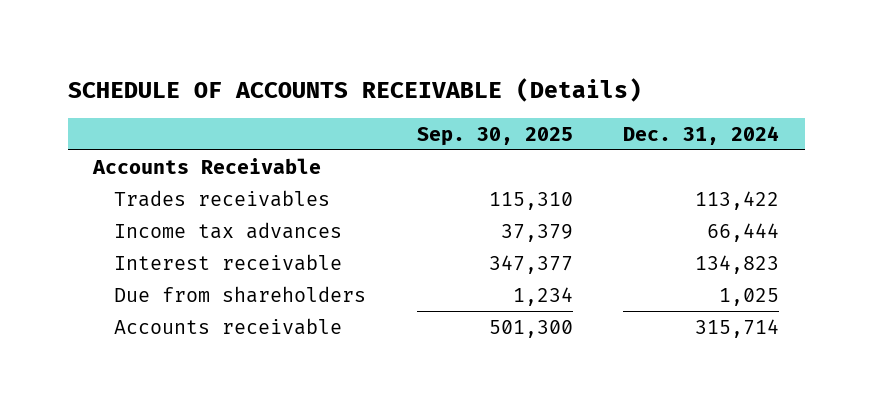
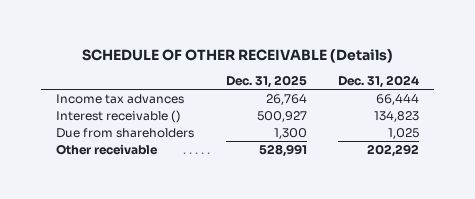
- SCHEDULE OF ACCOUNTS RECEIVABLE (Details)
+ SCHEDULE OF OTHER RECEIVABLE (Details)
- | Sep. 30, 2025 | Dec. 31, 2024
+ | Dec. 31, 2025 | Dec. 31, 2024
- Accounts Receivable
- Trades receivables | 115,310 | 113,422
- Interest receivable | 347,377 | 134,823
+ Interest receivable () | 500,927 | 134,823
- Accounts receivable | 501,300 | 315,714
+ Other receivable | 528,991 | 202,292

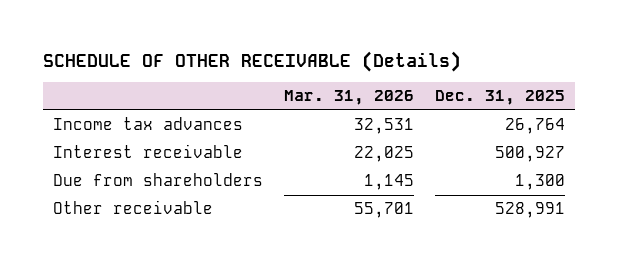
- | Dec. 31, 2025 | Dec. 31, 2024
+ | Mar. 31, 2026 | Dec. 31, 2025
- Interest receivable () | 500,927 | 134,823
+ Interest receivable | 22,025 | 500,927

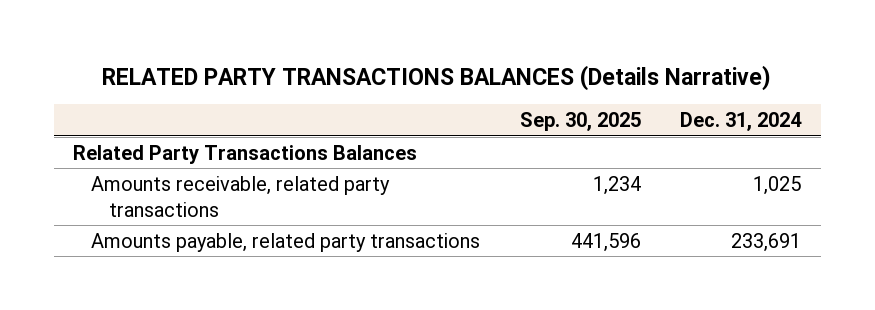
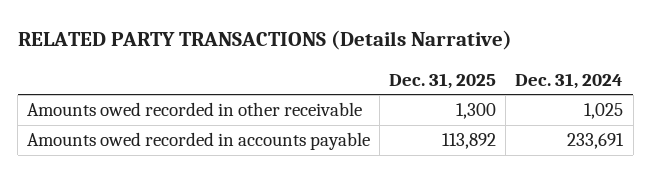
- RELATED PARTY TRANSACTIONS BALANCES (Details Narrative)
+ RELATED PARTY TRANSACTIONS (Details Narrative)
- | Sep. 30, 2025 | Dec. 31, 2024
+ | Dec. 31, 2025 | Dec. 31, 2024
- Related Party Transactions Balances
- Amounts receivable, related party transactions | 1,234 | 1,025
- Amounts payable, related party transactions | 441,596 | 233,691
+ Amounts owed recorded in other receivable | 1,300 | 1,025
+ Amounts owed recorded in accounts payable | 113,892 | 233,691

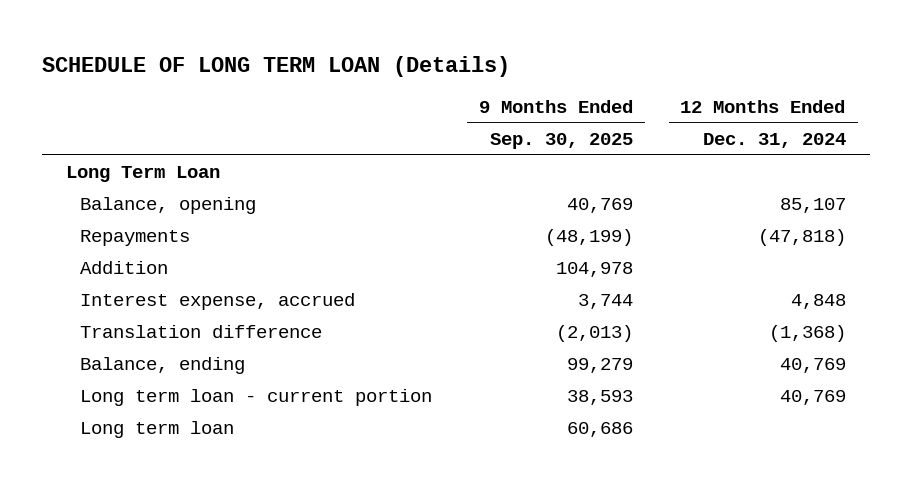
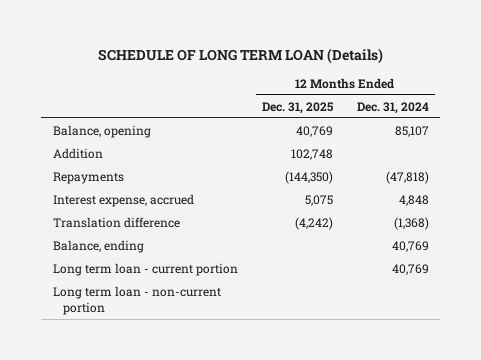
- | 9 Months Ended Sep. 30, 2025 | 12 Months Ended Dec. 31, 2024
+ | 12 Months Ended Dec. 31, 2025 | 12 Months Ended Dec. 31, 2024
- Long Term Loan
moved down: Repayments | (144,350) | (47,818)
- Long term loan | 60,686 |
+ Long term loan - non-current portion

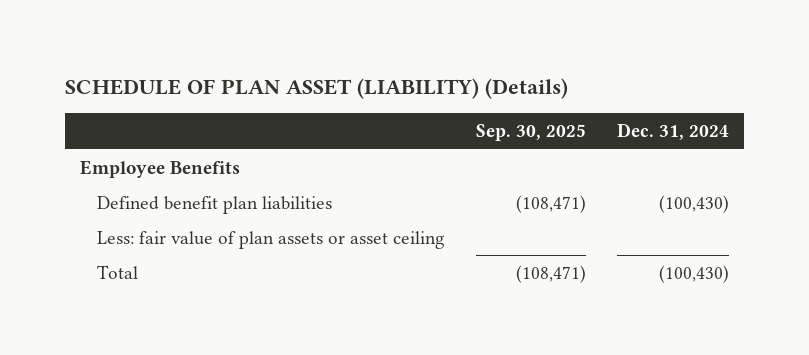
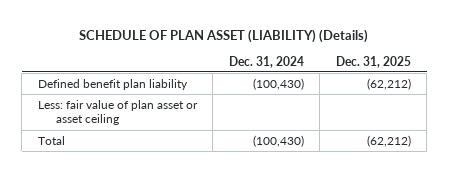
- | Sep. 30, 2025 | Dec. 31, 2024
+ | Dec. 31, 2024 | Dec. 31, 2025
- Employee Benefits
- Defined benefit plan liabilities | (108,471) | (100,430)
- Less: fair value of plan assets or asset ceiling
+ Defined benefit plan liability | (100,430) | (62,212)
+ Less: fair value of plan asset or asset ceiling

